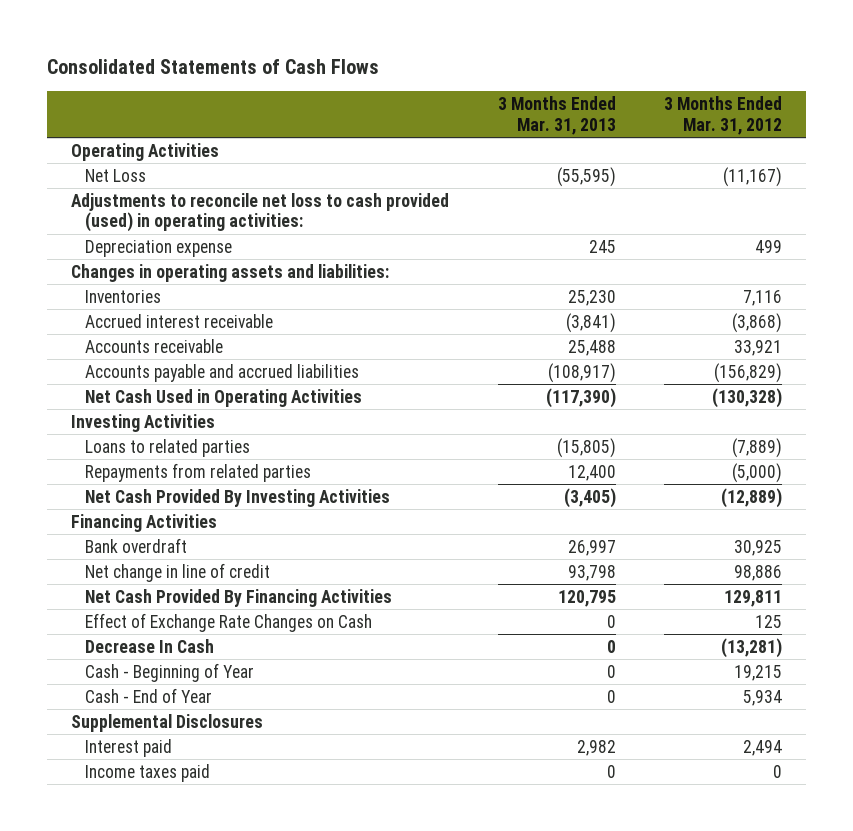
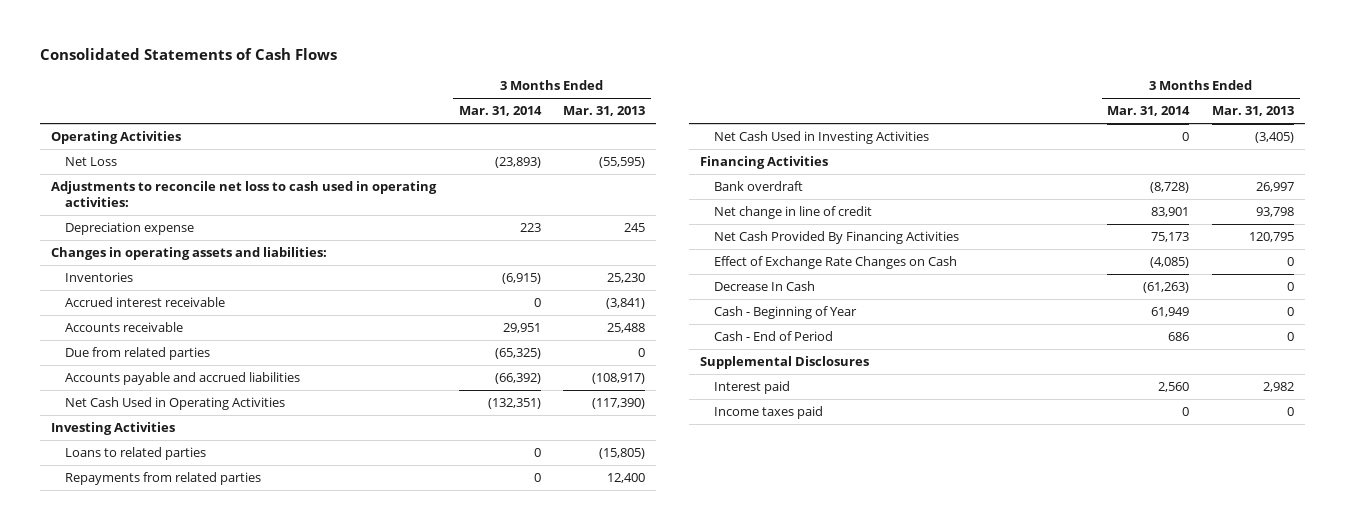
- | 3 Months Ended Mar. 31, 2013 | 3 Months Ended Mar. 31, 2012
+ | 3 Months Ended Mar. 31, 2014 | 3 Months Ended Mar. 31, 2013
- Adjustments to reconcile net loss to cash provided (used) in operating activities:
+ Adjustments to reconcile net loss to cash used in operating activities:
+ Due from related parties | (65,325) | 0
- Net Cash Provided By Investing Activities | (3,405) | (12,889)
+ Net Cash Used in Investing Activities | 0 | (3,405)
- Cash - End of Year | 0 | 5,934
+ Cash - End of Period | 686 | 0

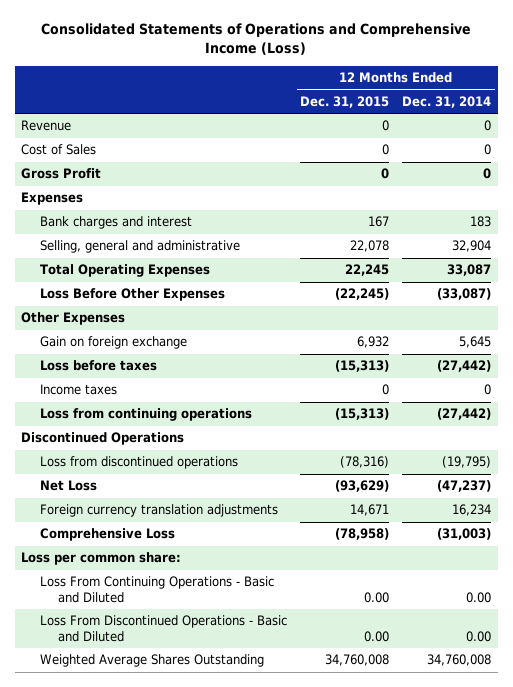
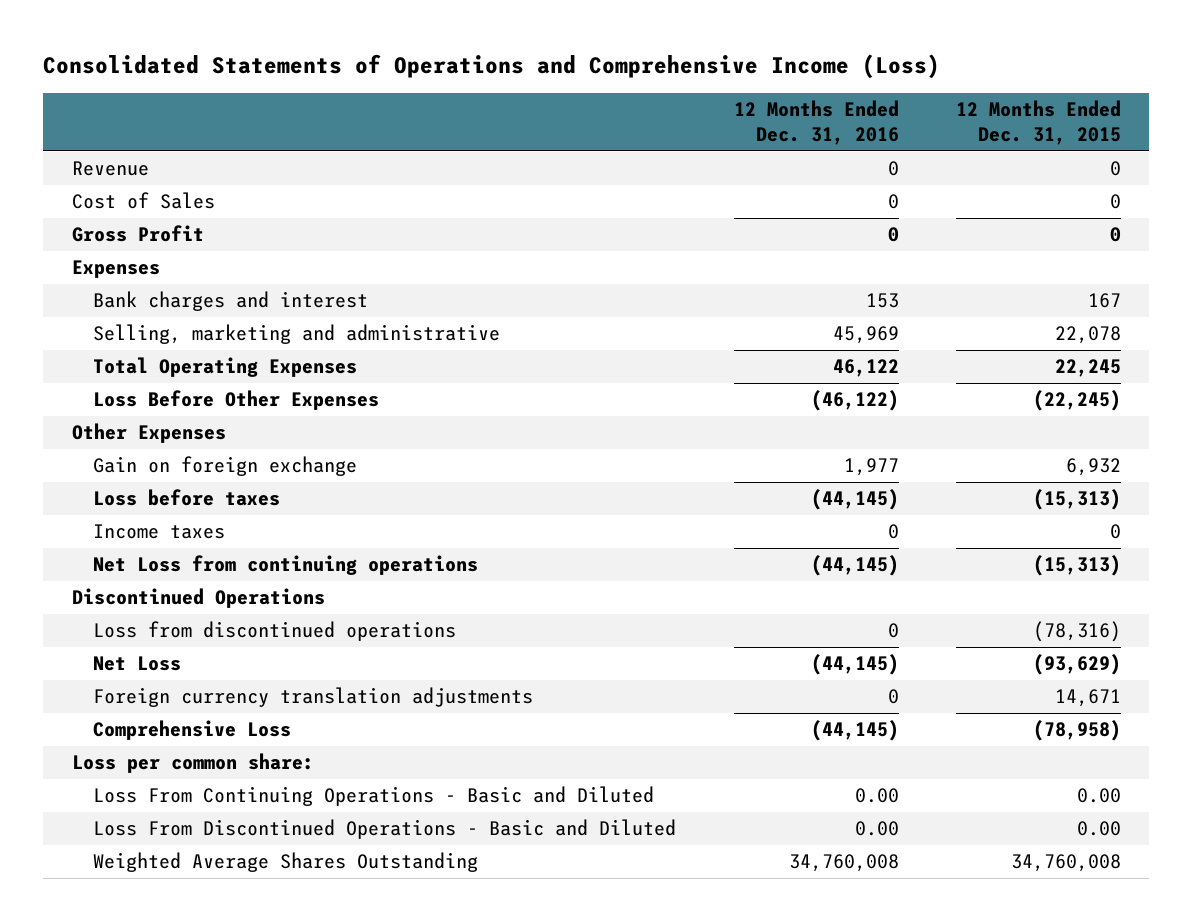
- | 12 Months Ended Dec. 31, 2015 | 12 Months Ended Dec. 31, 2014
+ | 12 Months Ended Dec. 31, 2016 | 12 Months Ended Dec. 31, 2015
- Selling, general and administrative | 22,078 | 32,904
+ Selling, marketing and administrative | 45,969 | 22,078
- Loss from continuing operations | (15,313) | (27,442)
+ Net Loss from continuing operations | (44,145) | (15,313)

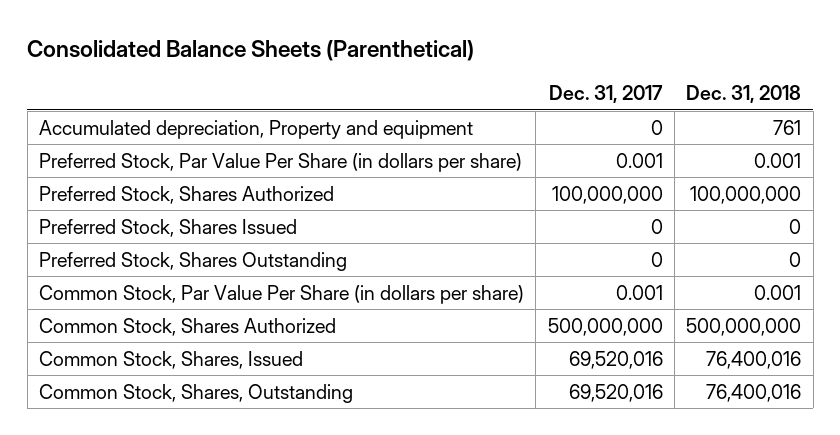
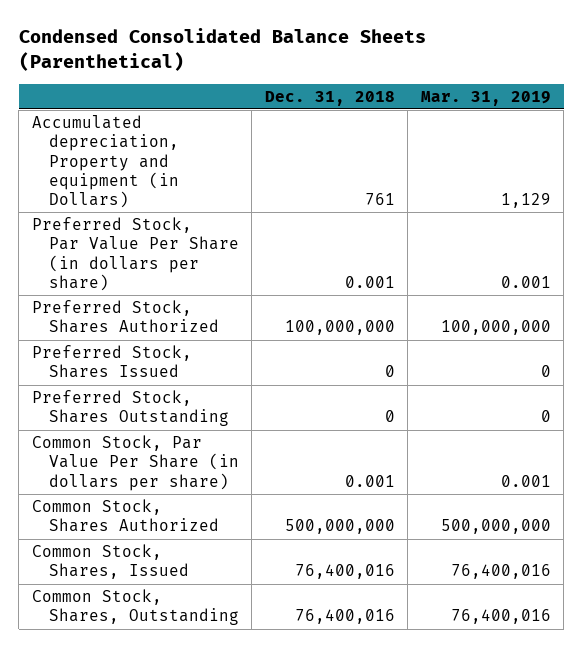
- Consolidated Balance Sheets (Parenthetical)
+ Condensed Consolidated Balance Sheets (Parenthetical)
- | Dec. 31, 2017 | Dec. 31, 2018
+ | Dec. 31, 2018 | Mar. 31, 2019
- Accumulated depreciation, Property and equipment | 0 | 761
+ Accumulated depreciation, Property and equipment (in Dollars) | 761 | 1,129

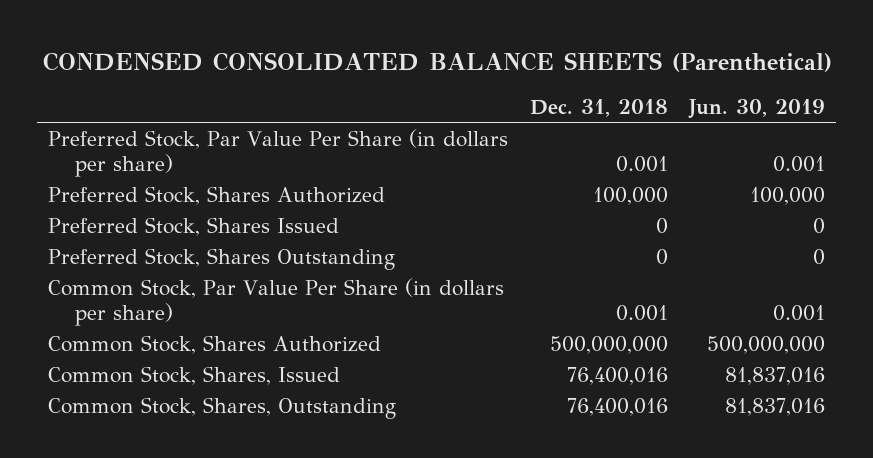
- Condensed Consolidated Balance Sheets (Parenthetical)
+ CONDENSED CONSOLIDATED BALANCE SHEETS (Parenthetical)
- | Dec. 31, 2018 | Mar. 31, 2019
+ | Dec. 31, 2018 | Jun. 30, 2019
- Accumulated depreciation, Property and equipment (in Dollars) | 761 | 1,129
- Preferred Stock, Shares Authorized | 100,000,000 | 100,000,000
+ Preferred Stock, Shares Authorized | 100,000 | 100,000

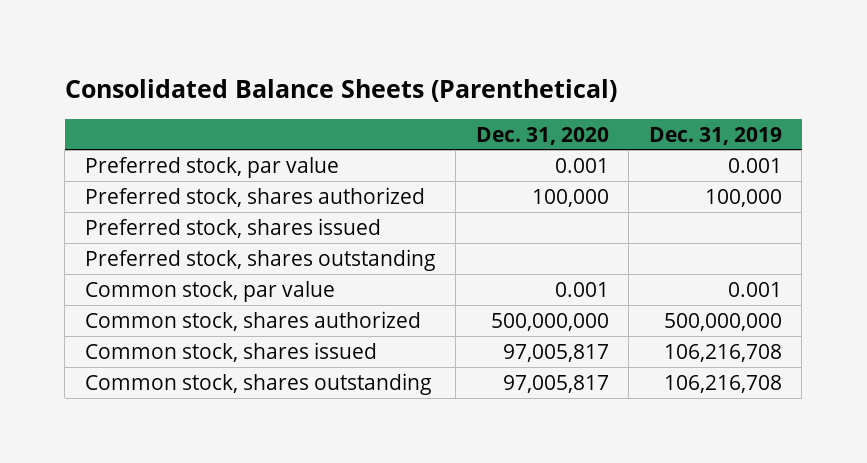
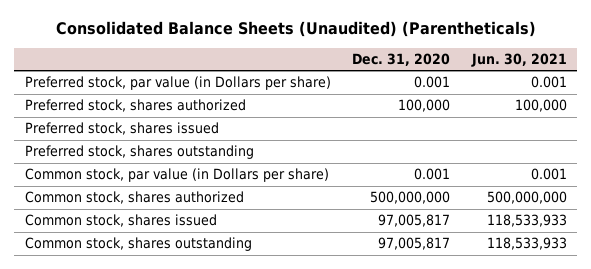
- Consolidated Balance Sheets (Parenthetical)
+ Consolidated Balance Sheets (Unaudited) (Parentheticals)
- | Dec. 31, 2020 | Dec. 31, 2019
+ | Dec. 31, 2020 | Jun. 30, 2021
- Preferred stock, par value | 0.001 | 0.001
+ Preferred stock, par value (in Dollars per share) | 0.001 | 0.001
- Common stock, par value | 0.001 | 0.001
+ Common stock, par value (in Dollars per share) | 0.001 | 0.001

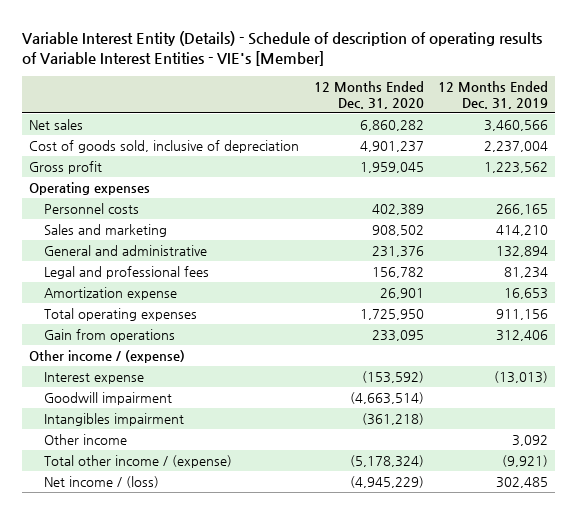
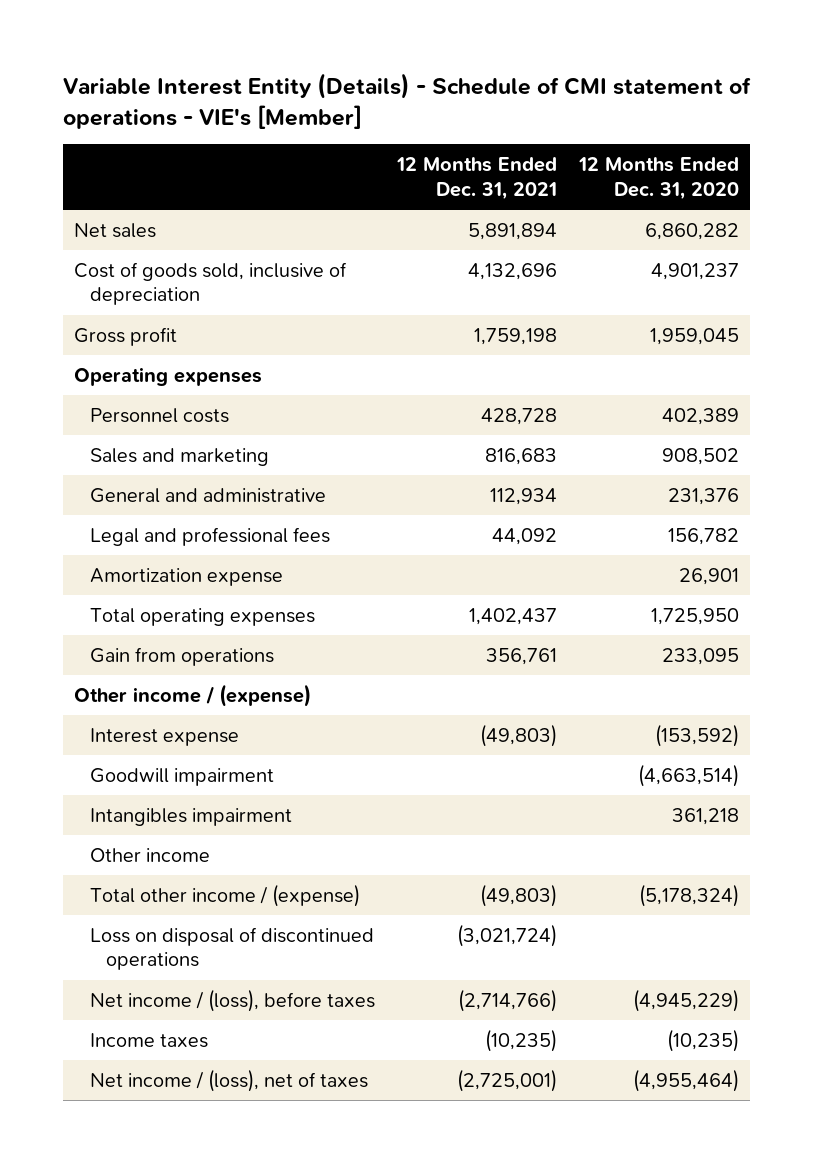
- Variable Interest Entity (Details) - Schedule of description of operating results of Variable Interest Entities - VIE's [Member]
+ Variable Interest Entity (Details) - Schedule of CMI statement of operations - VIE's [Member]
- | 12 Months Ended Dec. 31, 2020 | 12 Months Ended Dec. 31, 2019
+ | 12 Months Ended Dec. 31, 2021 | 12 Months Ended Dec. 31, 2020
- Intangibles impairment | (361,218) |
+ Intangibles impairment | | 361,218
- Net income / (loss) | (4,945,229) | 302,485
+ Loss on disposal of discontinued operations | (3,021,724) |
+ Net income / (loss), before taxes | (2,714,766) | (4,945,229)
+ Income taxes | (10,235) | (10,235)
+ Net income / (loss), net of taxes | (2,725,001) | (4,955,464)

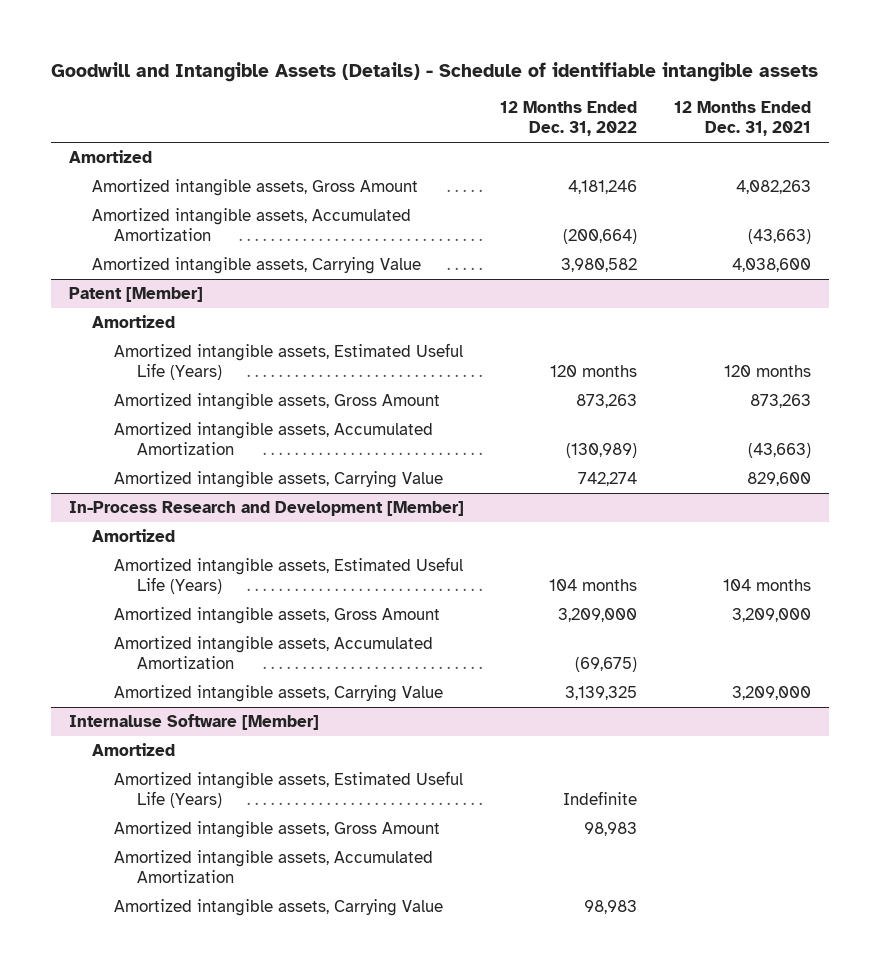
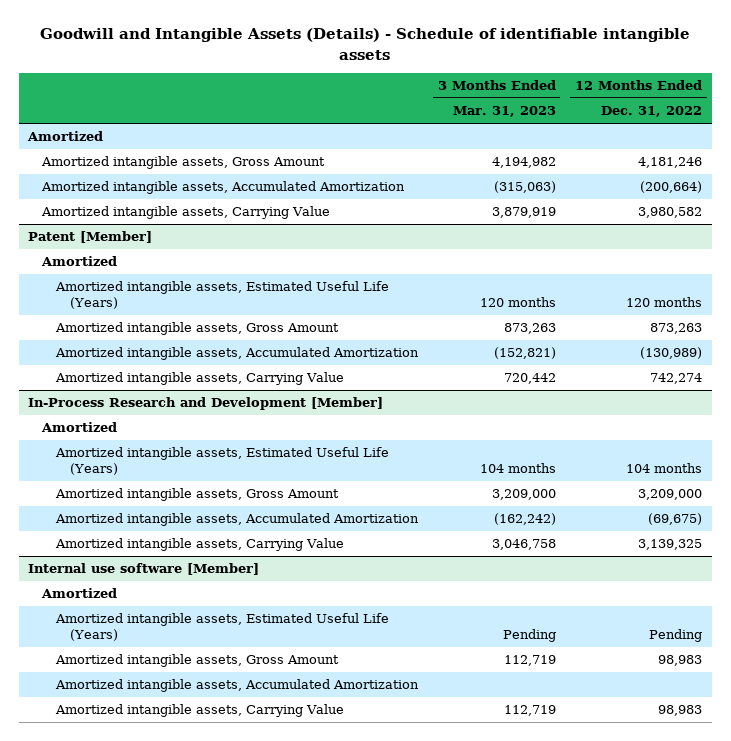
- | 12 Months Ended Dec. 31, 2022 | 12 Months Ended Dec. 31, 2021
+ | 3 Months Ended Mar. 31, 2023 | 12 Months Ended Dec. 31, 2022
- Internaluse Software [Member]
+ Internal use software [Member]
- Amortized intangible assets, Estimated Useful Life (Years) | Indefinite |
+ Amortized intangible assets, Estimated Useful Life (Years) | Pending | Pending

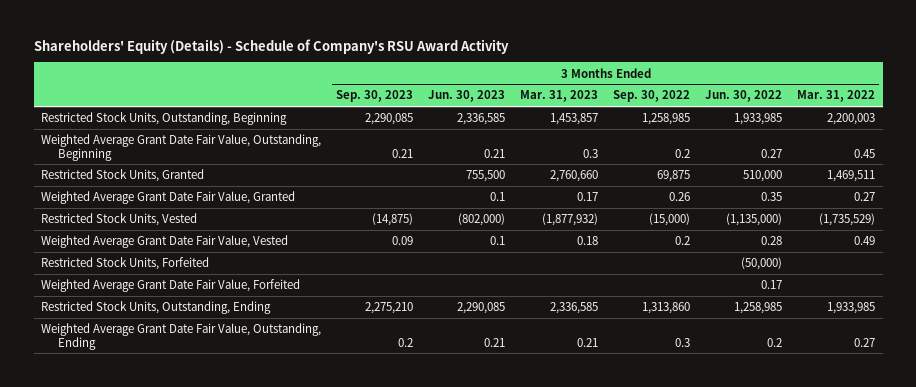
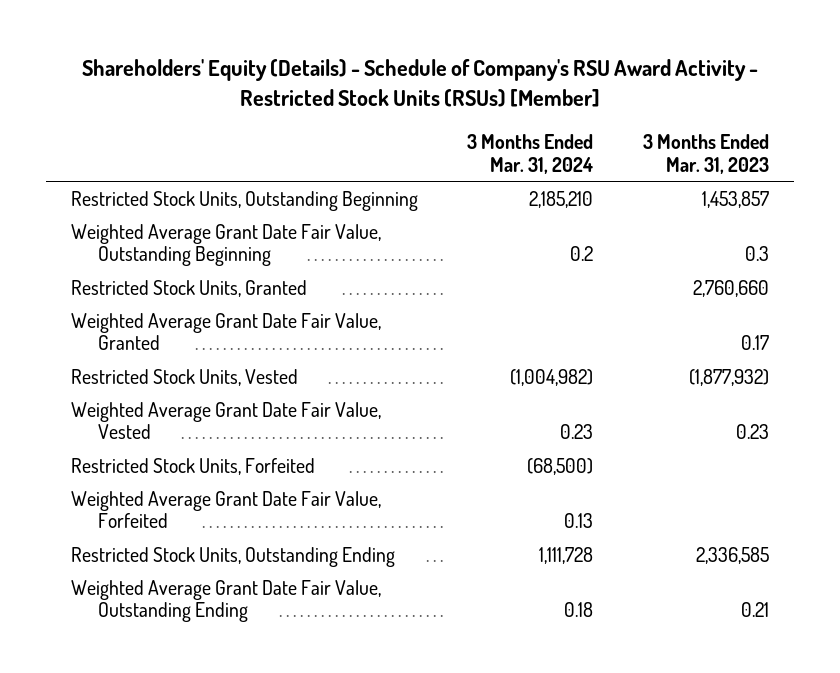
- Shareholders' Equity (Details) - Schedule of Company's RSU Award Activity
+ Shareholders' Equity (Details) - Schedule of Company's RSU Award Activity - Restricted Stock Units (RSUs) [Member]
- | 3 Months Ended Sep. 30, 2023 | 3 Months Ended Jun. 30, 2023 | 3 Months Ended Mar. 31, 2023 | 3 Months Ended Sep. 30, 2022 | 3 Months Ended Jun. 30, 2022 | 3 Months Ended Mar. 31, 2022
+ | 3 Months Ended Mar. 31, 2024 | 3 Months Ended Mar. 31, 2023
- Restricted Stock Units, Outstanding, Beginning | 2,290,085 | 2,336,585 | 1,453,857 | 1,258,985 | 1,933,985 | 2,200,003
- Weighted Average Grant Date Fair Value, Outstanding, Beginning | 0.21 | 0.21 | 0.3 | 0.2 | 0.27 | 0.45
+ Restricted Stock Units, Outstanding Beginning | 2,185,210 | 1,453,857
+ Weighted Average Grant Date Fair Value, Outstanding Beginning | 0.2 | 0.3
- Weighted Average Grant Date Fair Value, Vested | 0.09 | 0.1 | 0.18 | 0.2 | 0.28 | 0.49
+ Weighted Average Grant Date Fair Value, Vested | 0.23 | 0.23
- Restricted Stock Units, Outstanding, Ending | 2,275,210 | 2,290,085 | 2,336,585 | 1,313,860 | 1,258,985 | 1,933,985
- Weighted Average Grant Date Fair Value, Outstanding, Ending | 0.2 | 0.21 | 0.21 | 0.3 | 0.2 | 0.27
+ Restricted Stock Units, Outstanding Ending | 1,111,728 | 2,336,585
+ Weighted Average Grant Date Fair Value, Outstanding Ending | 0.18 | 0.21

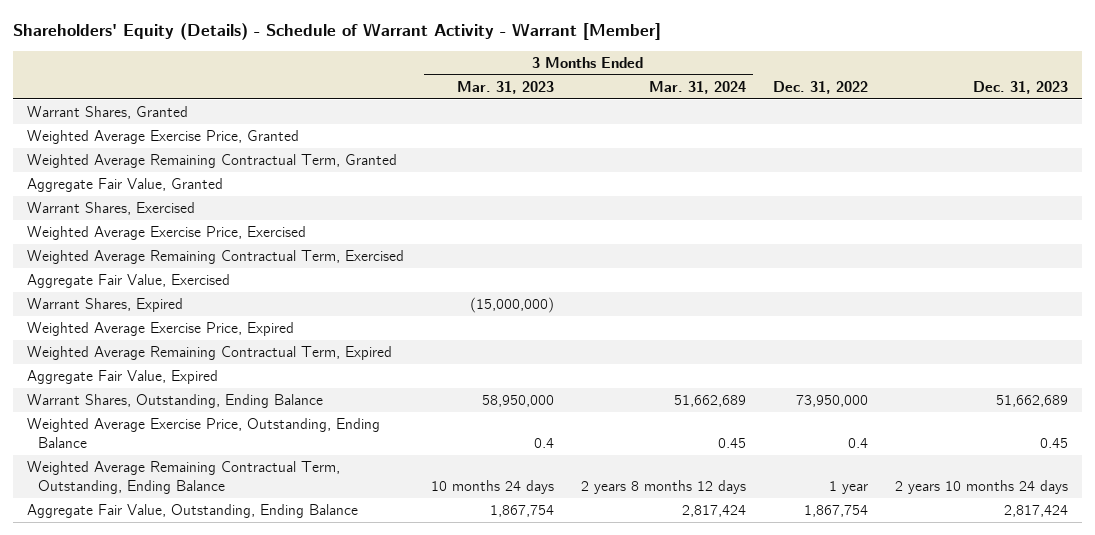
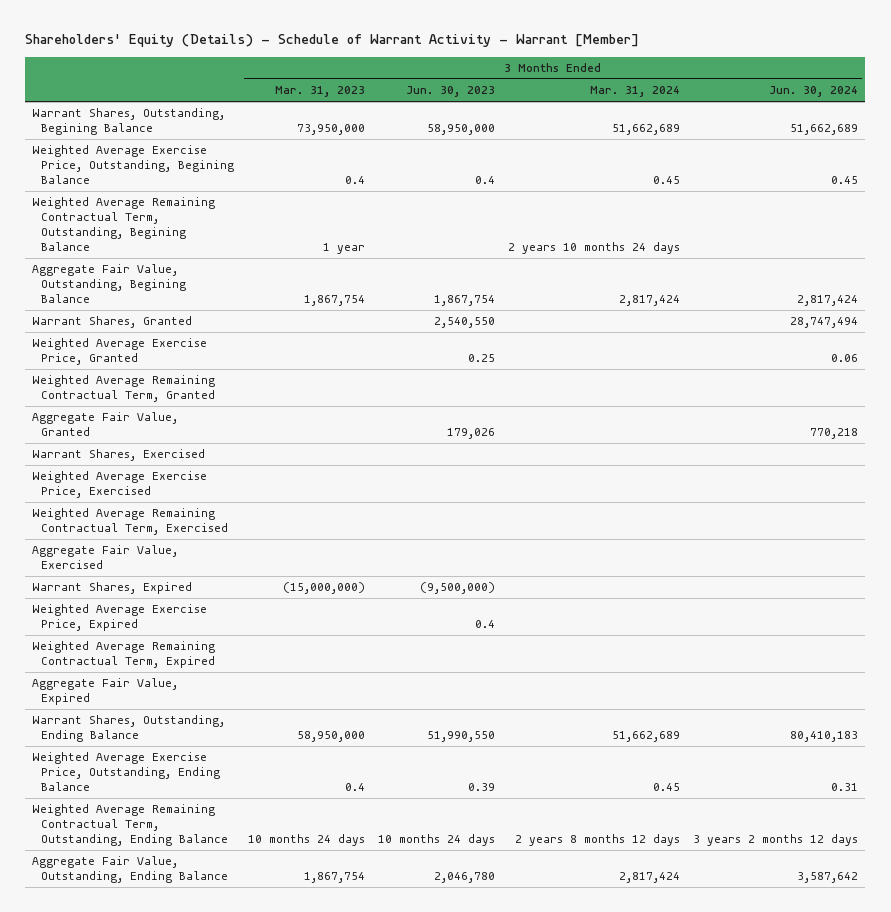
- | 3 Months Ended Mar. 31, 2023 | 3 Months Ended Mar. 31, 2024 | Dec. 31, 2022 | Dec. 31, 2023
+ | 3 Months Ended Mar. 31, 2023 | 3 Months Ended Jun. 30, 2023 | 3 Months Ended Mar. 31, 2024 | 3 Months Ended Jun. 30, 2024
+ Warrant Shares, Outstanding, Begining Balance | 73,950,000 | 58,950,000 | 51,662,689 | 51,662,689
+ Weighted Average Exercise Price, Outstanding, Begining Balance | 0.4 | 0.4 | 0.45 | 0.45
+ Weighted Average Remaining Contractual Term, Outstanding, Begining Balance | 1 year | | 2 years 10 months 24 days |
+ Aggregate Fair Value, Outstanding, Begining Balance | 1,867,754 | 1,867,754 | 2,817,424 | 2,817,424

